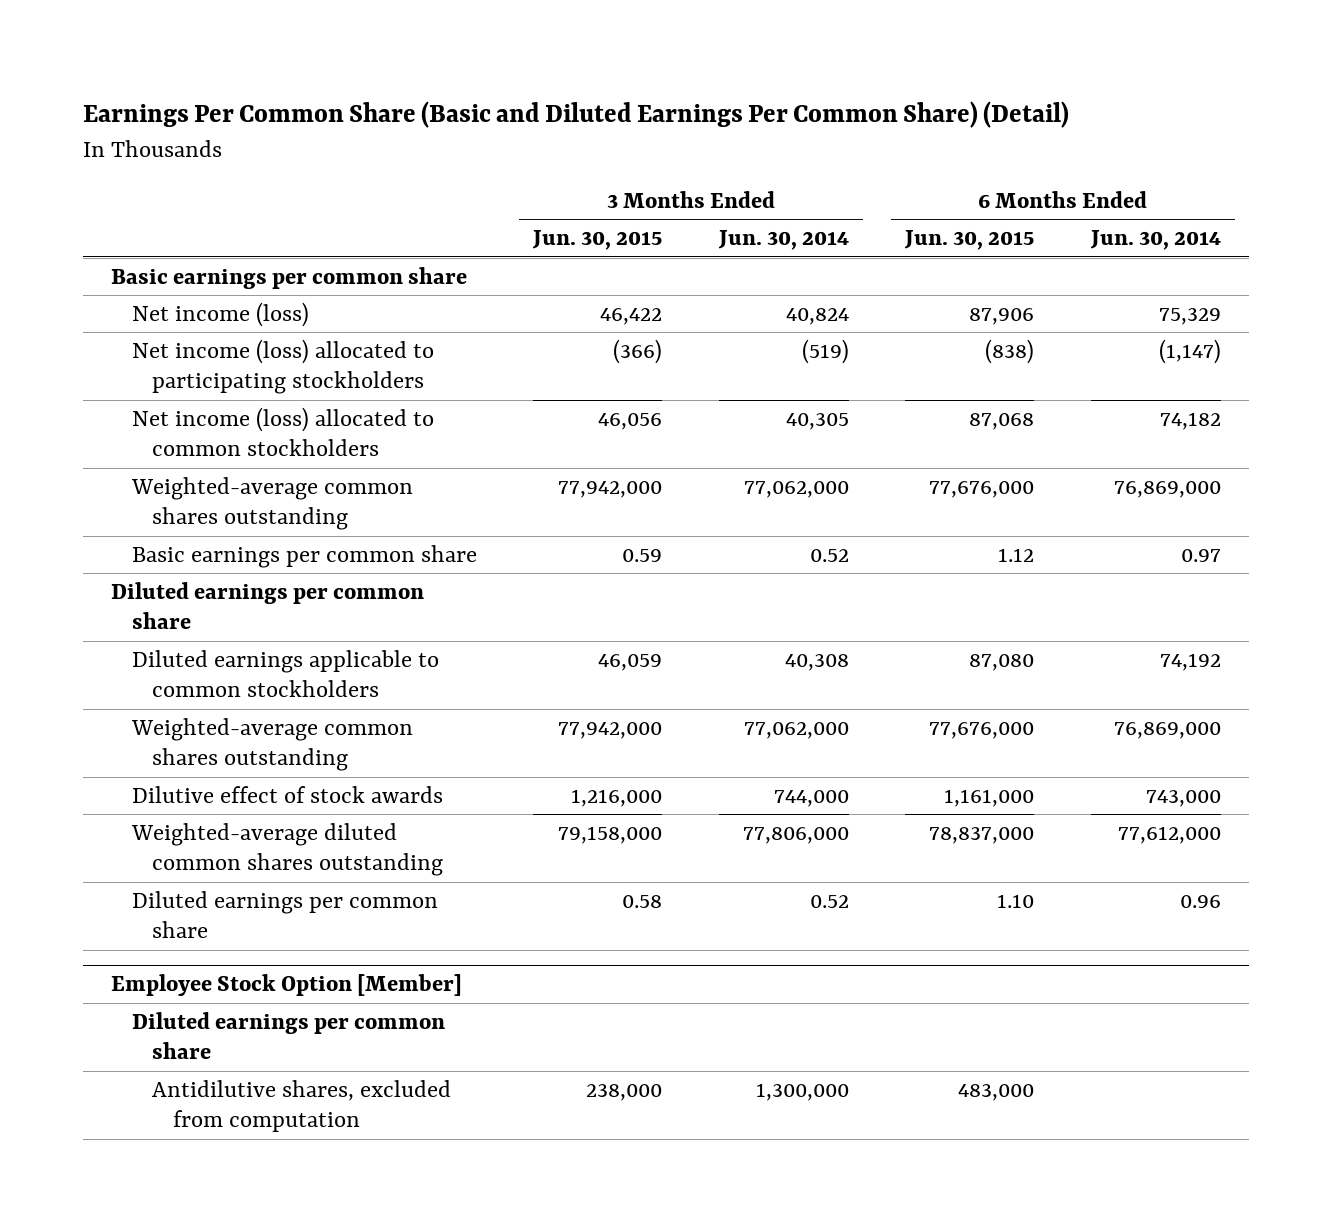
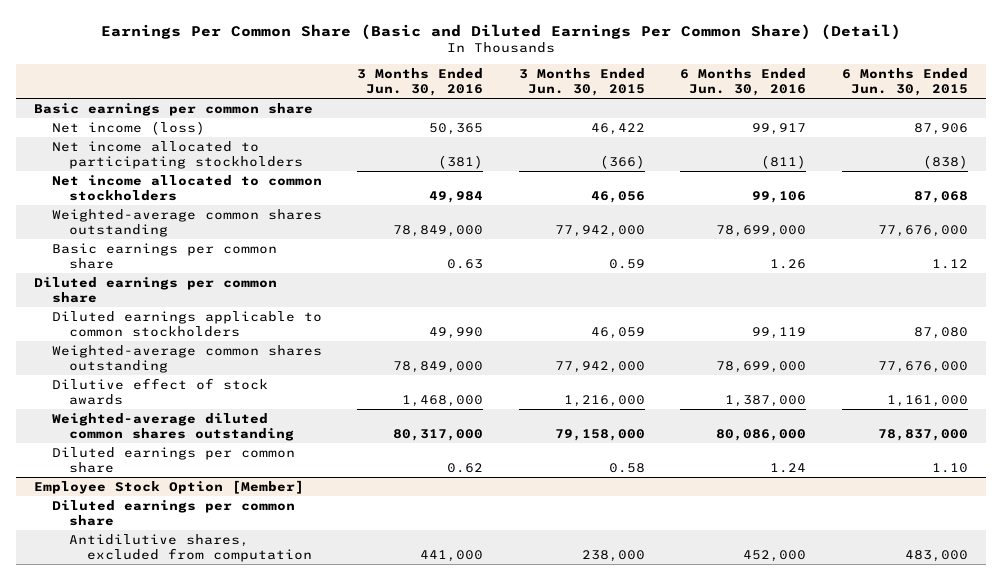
- | 3 Months Ended Jun. 30, 2015 | 3 Months Ended Jun. 30, 2014 | 6 Months Ended Jun. 30, 2015 | 6 Months Ended Jun. 30, 2014
+ | 3 Months Ended Jun. 30, 2016 | 3 Months Ended Jun. 30, 2015 | 6 Months Ended Jun. 30, 2016 | 6 Months Ended Jun. 30, 2015
- Net income (loss) allocated to participating stockholders | (366) | (519) | (838) | (1,147)
- Net income (loss) allocated to common stockholders | 46,056 | 40,305 | 87,068 | 74,182
+ Net income allocated to participating stockholders | (381) | (366) | (811) | (838)
+ Net income allocated to common stockholders | 49,984 | 46,056 | 99,106 | 87,068

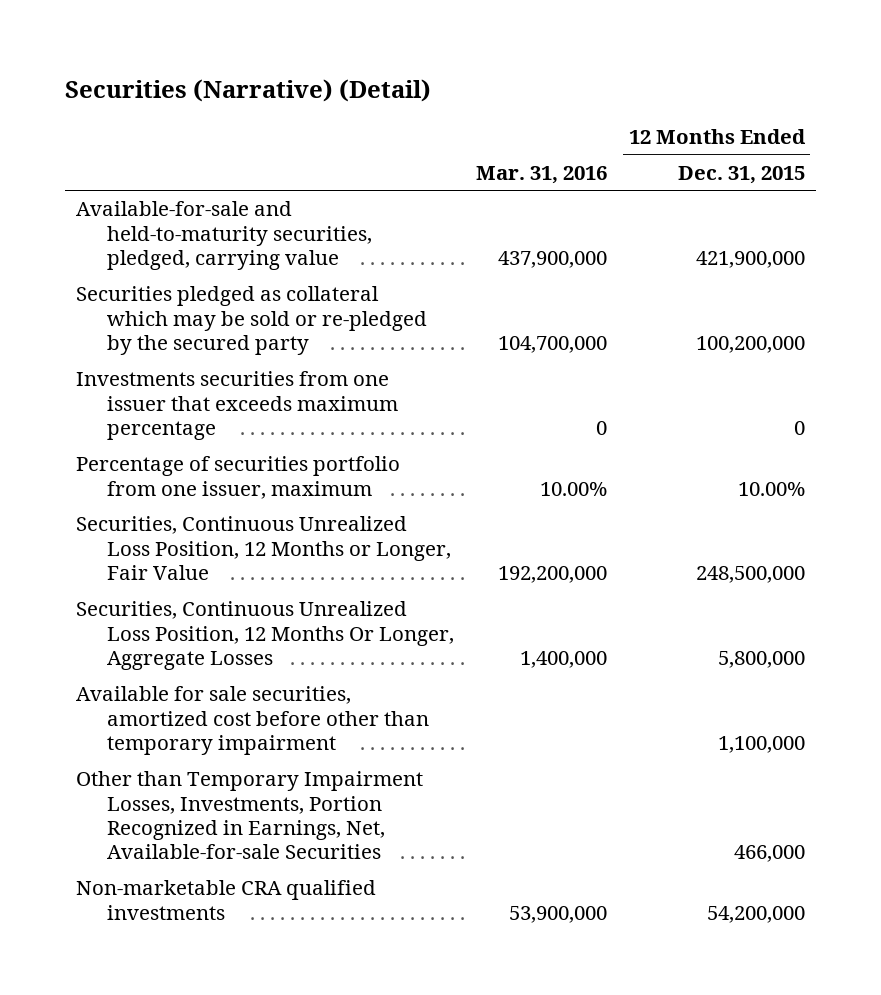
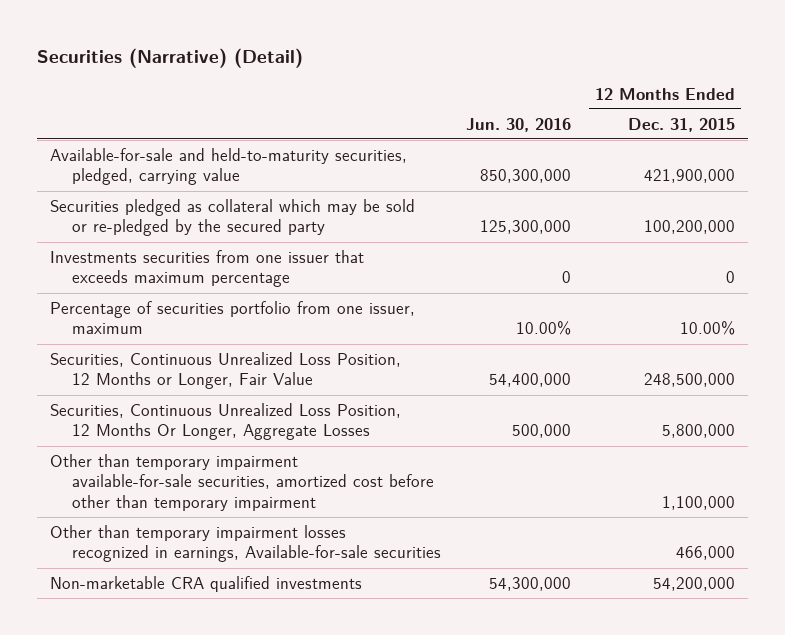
- | Mar. 31, 2016 | 12 Months Ended Dec. 31, 2015
+ | Jun. 30, 2016 | 12 Months Ended Dec. 31, 2015
- Available for sale securities, amortized cost before other than temporary impairment | | 1,100,000
- Other than Temporary Impairment Losses, Investments, Portion Recognized in Earnings, Net, Available-for-sale Securities | | 466,000
+ Other than temporary impairment available-for-sale securities, amortized cost before other than temporary impairment | | 1,100,000
+ Other than temporary impairment losses recognized in earnings, Available-for-sale securities | | 466,000

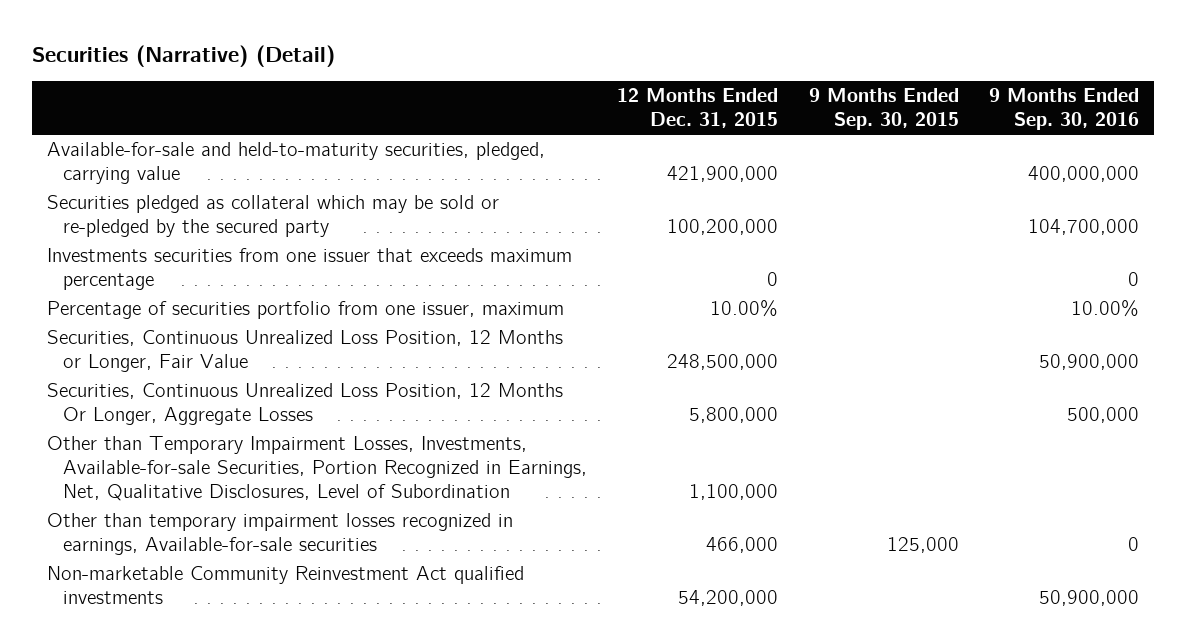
- | Jun. 30, 2016 | 12 Months Ended Dec. 31, 2015
+ | 12 Months Ended Dec. 31, 2015 | 9 Months Ended Sep. 30, 2015 | 9 Months Ended Sep. 30, 2016
- Other than temporary impairment available-for-sale securities, amortized cost before other than temporary impairment | | 1,100,000
+ Other than Temporary Impairment Losses, Investments, Available-for-sale Securities, Portion Recognized in Earnings, Net, Qualitative Disclosures, Level of Subordination | 1,100,000 | |
- Non-marketable CRA qualified investments | 54,300,000 | 54,200,000
+ Non-marketable Community Reinvestment Act qualified investments | 54,200,000 | | 50,900,000

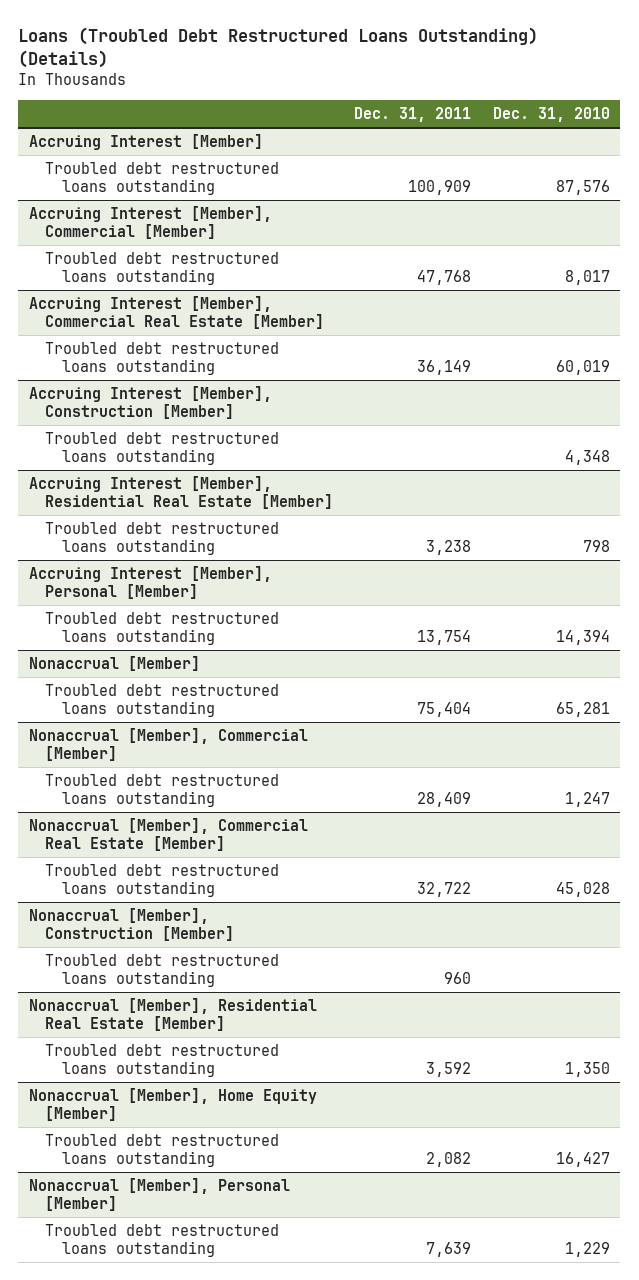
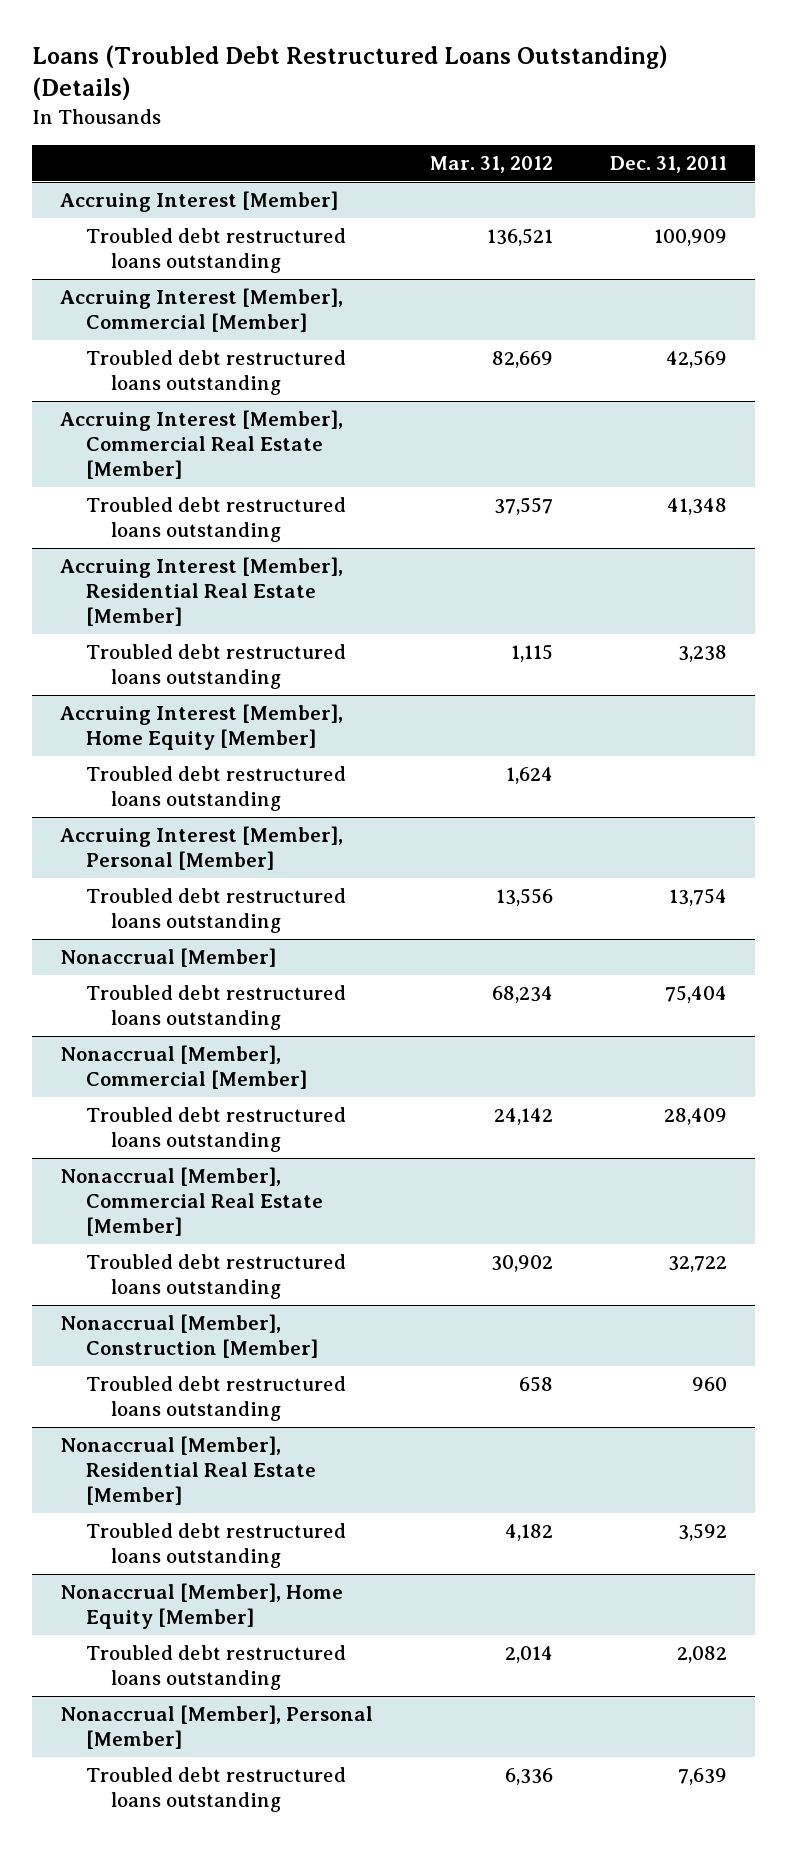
- | Dec. 31, 2011 | Dec. 31, 2010
+ | Mar. 31, 2012 | Dec. 31, 2011
@ Accruing Interest [Member], Commercial [Member]
- Troubled debt restructured loans outstanding | 47,768 | 8,017
+ Troubled debt restructured loans outstanding | 82,669 | 42,569
@ Accruing Interest [Member], Commercial Real Estate [Member]
- Troubled debt restructured loans outstanding | 36,149 | 60,019
- Accruing Interest [Member], Construction [Member]
- Troubled debt restructured loans outstanding | | 4,348
@ Accruing Interest [Member], Commercial Real Estate [Member]
+ Troubled debt restructured loans outstanding | 37,557 | 41,348
+ Accruing Interest [Member], Home Equity [Member]
+ Troubled debt restructured loans outstanding | 1,624 |

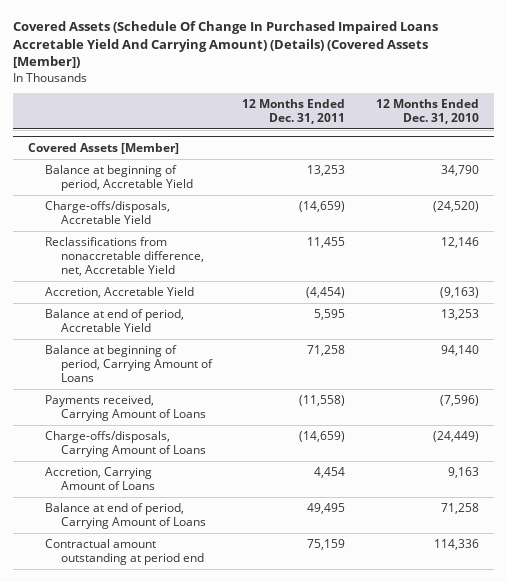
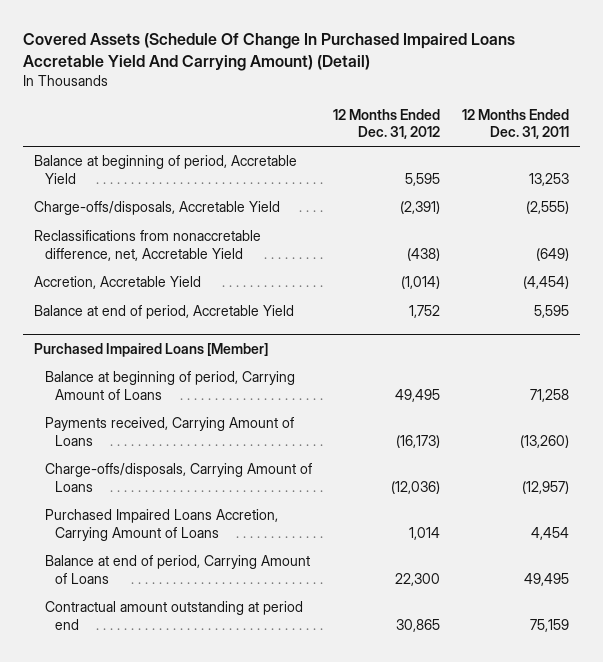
- Covered Assets (Schedule Of Change In Purchased Impaired Loans Accretable Yield And Carrying Amount) (Details) (Covered Assets [Member])
+ Covered Assets (Schedule Of Change In Purchased Impaired Loans Accretable Yield And Carrying Amount) (Detail)
- | 12 Months Ended Dec. 31, 2011 | 12 Months Ended Dec. 31, 2010
+ | 12 Months Ended Dec. 31, 2012 | 12 Months Ended Dec. 31, 2011
- Covered Assets [Member]
- Charge-offs/disposals, Accretable Yield | (14,659) | (24,520)
- Reclassifications from nonaccretable difference, net, Accretable Yield | 11,455 | 12,146
+ Charge-offs/disposals, Accretable Yield | (2,391) | (2,555)
+ Reclassifications from nonaccretable difference, net, Accretable Yield | (438) | (649)
+ Purchased Impaired Loans [Member]
- Payments received, Carrying Amount of Loans | (11,558) | (7,596)
- Charge-offs/disposals, Carrying Amount of Loans | (14,659) | (24,449)
- Accretion, Carrying Amount of Loans | 4,454 | 9,163
+ Payments received, Carrying Amount of Loans | (16,173) | (13,260)
+ Charge-offs/disposals, Carrying Amount of Loans | (12,036) | (12,957)
+ Purchased Impaired Loans Accretion, Carrying Amount of Loans | 1,014 | 4,454

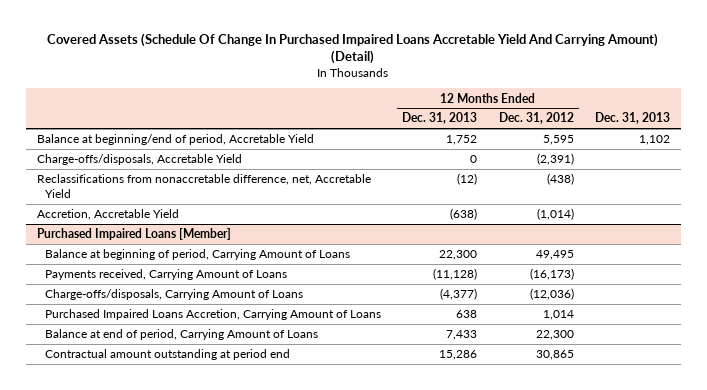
- | 12 Months Ended Dec. 31, 2012 | 12 Months Ended Dec. 31, 2011
+ | 12 Months Ended Dec. 31, 2013 | 12 Months Ended Dec. 31, 2012 | Dec. 31, 2013
- Balance at beginning of period, Accretable Yield | 5,595 | 13,253
+ Balance at beginning/end of period, Accretable Yield | 1,752 | 5,595 | 1,102
- Balance at end of period, Accretable Yield | 1,752 | 5,595

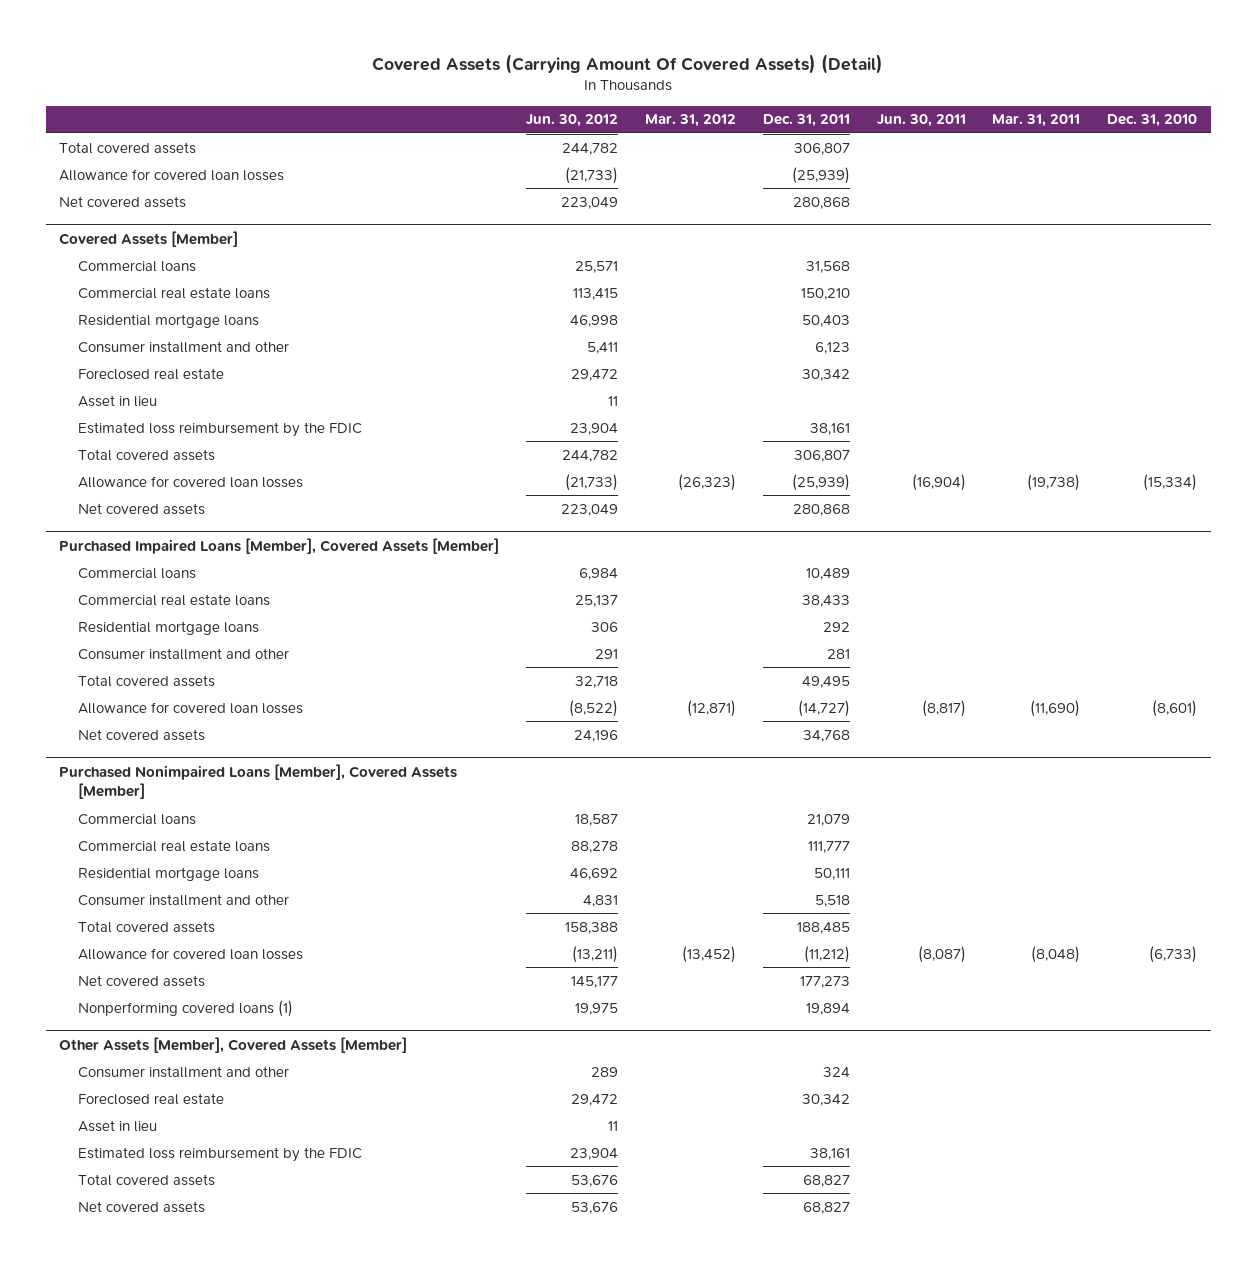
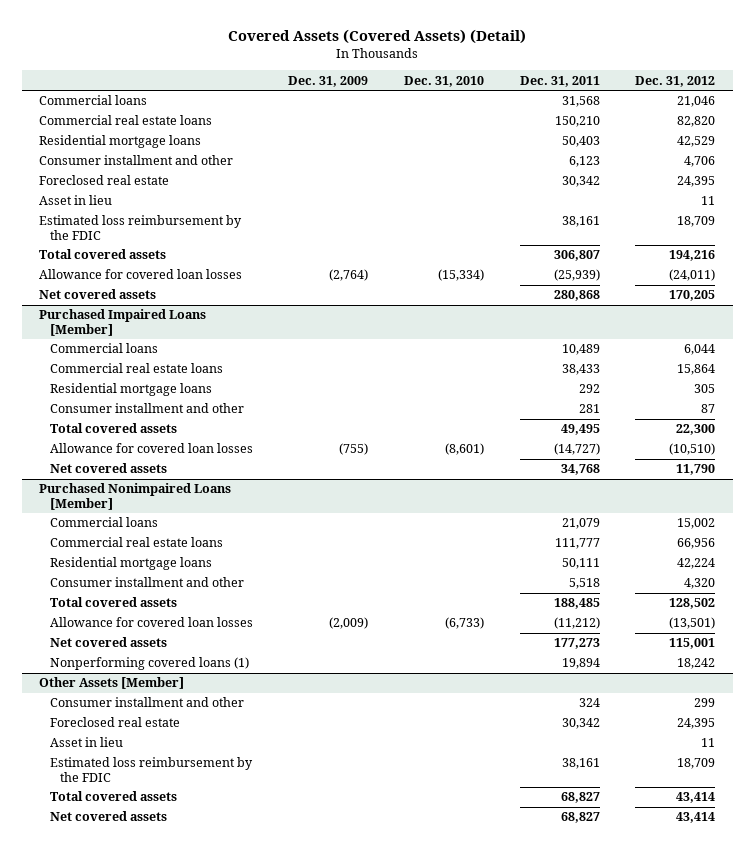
- Covered Assets (Carrying Amount Of Covered Assets) (Detail)
+ Covered Assets (Covered Assets) (Detail)
- | Jun. 30, 2012 | Mar. 31, 2012 | Dec. 31, 2011 | Jun. 30, 2011 | Mar. 31, 2011 | Dec. 31, 2010
+ | Dec. 31, 2009 | Dec. 31, 2010 | Dec. 31, 2011 | Dec. 31, 2012
- Total covered assets | 244,782 | | 306,807 | | |
- Allowance for covered loan losses | (21,733) | | (25,939) | | |
- Net covered assets | 223,049 | | 280,868 | | |
- Covered Assets [Member]
- Purchased Impaired Loans [Member], Covered Assets [Member]
+ Purchased Impaired Loans [Member]
- Purchased Nonimpaired Loans [Member], Covered Assets [Member]
+ Purchased Nonimpaired Loans [Member]
- Other Assets [Member], Covered Assets [Member]
+ Other Assets [Member]

